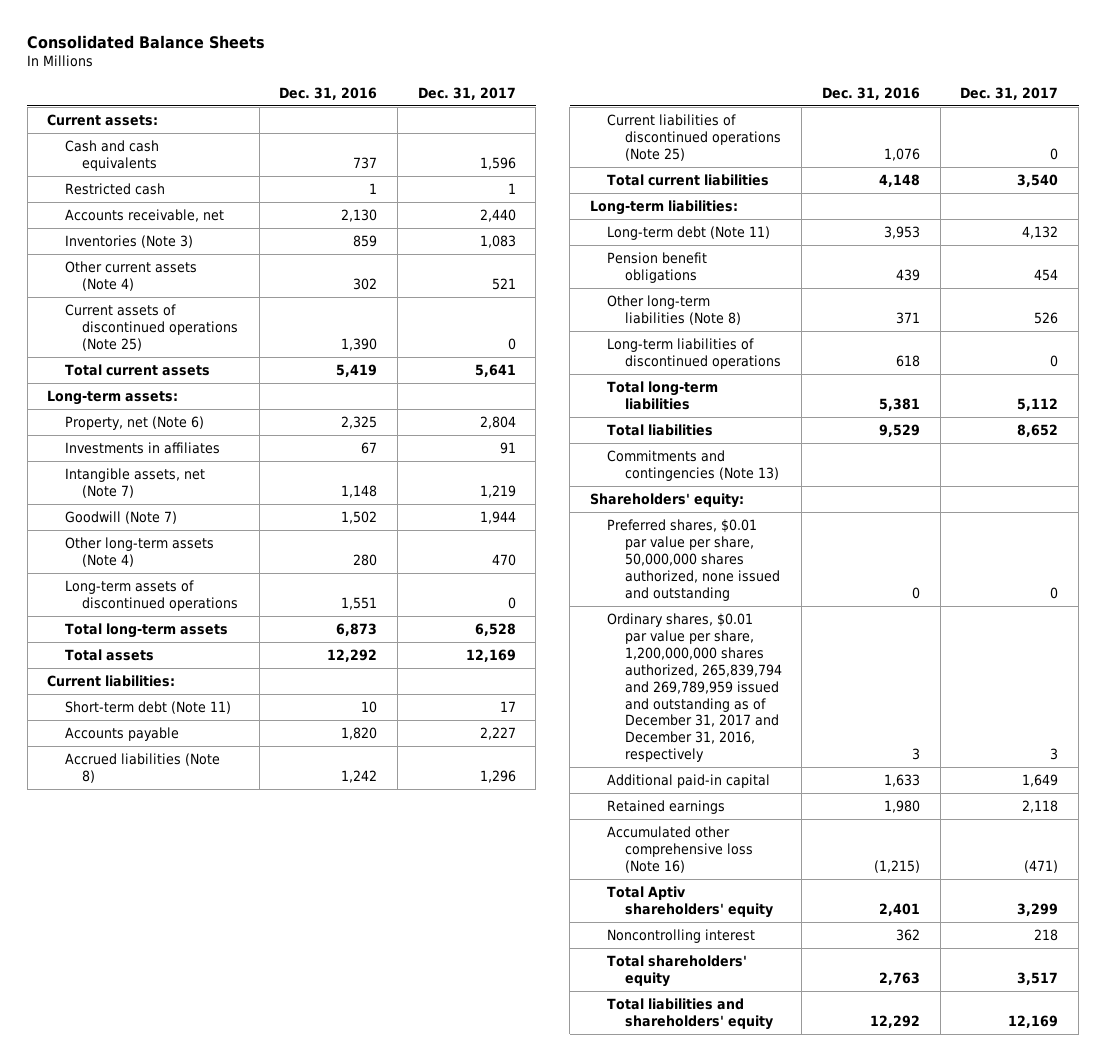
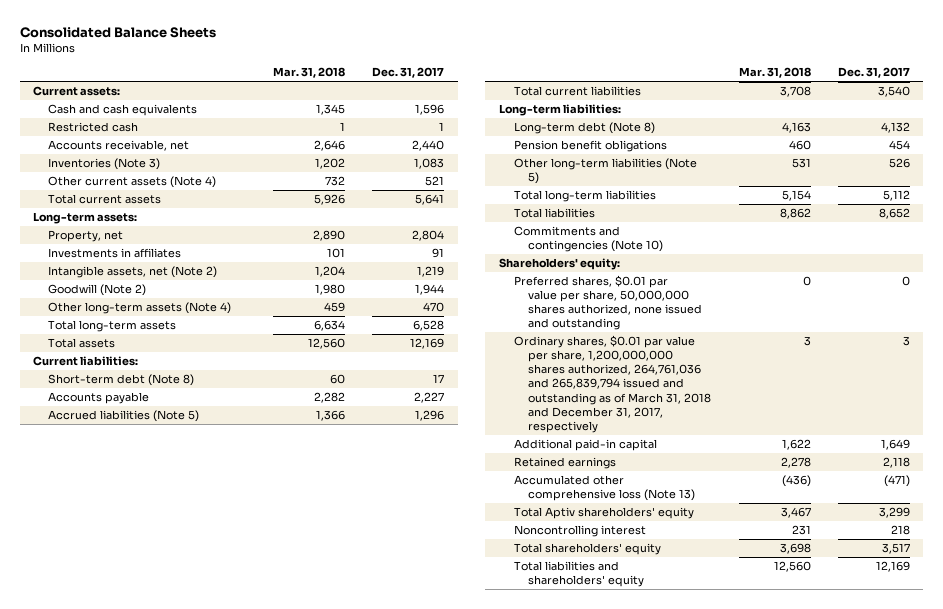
- | Dec. 31, 2016 | Dec. 31, 2017
+ | Mar. 31, 2018 | Dec. 31, 2017
- Current assets of discontinued operations (Note 25) | 1,390 | 0
- Property, net (Note 6) | 2,325 | 2,804
+ Property, net | 2,890 | 2,804
- Intangible assets, net (Note 7) | 1,148 | 1,219
- Goodwill (Note 7) | 1,502 | 1,944
+ Intangible assets, net (Note 2) | 1,204 | 1,219
+ Goodwill (Note 2) | 1,980 | 1,944
- Long-term assets of discontinued operations | 1,551 | 0
- Short-term debt (Note 11) | 10 | 17
+ Short-term debt (Note 8) | 60 | 17
- Accrued liabilities (Note 8) | 1,242 | 1,296
- Current liabilities of discontinued operations (Note 25) | 1,076 | 0
+ Accrued liabilities (Note 5) | 1,366 | 1,296
- Long-term debt (Note 11) | 3,953 | 4,132
+ Long-term debt (Note 8) | 4,163 | 4,132
- Other long-term liabilities (Note 8) | 371 | 526
- Long-term liabilities of discontinued operations | 618 | 0
+ Other long-term liabilities (Note 5) | 531 | 526
- Commitments and contingencies (Note 13)
+ Commitments and contingencies (Note 10)
- Ordinary shares, $0.01 par value per share, 1,200,000,000 shares authorized, 265,839,794 and 269,789,959 issued and outstanding as of December 31, 2017 and December 31, 2016, respectively | 3 | 3
+ Ordinary shares, $0.01 par value per share, 1,200,000,000 shares authorized, 264,761,036 and 265,839,794 issued and outstanding as of March 31, 2018 and December 31, 2017, respectively | 3 | 3
- Accumulated other comprehensive loss (Note 16) | (1,215) | (471)
+ Accumulated other comprehensive loss (Note 13) | (436) | (471)

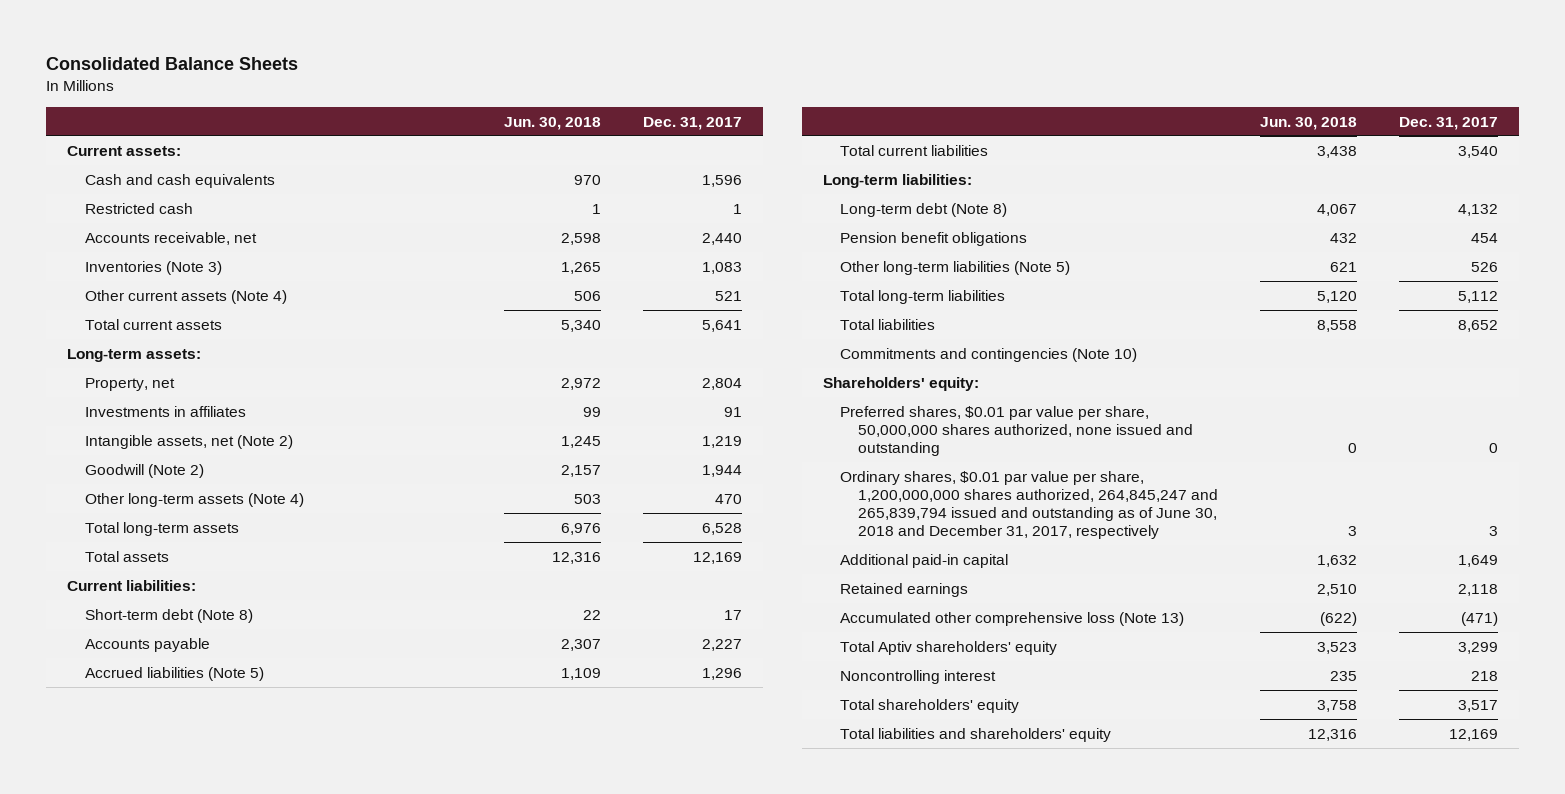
- | Mar. 31, 2018 | Dec. 31, 2017
+ | Jun. 30, 2018 | Dec. 31, 2017
- Ordinary shares, $0.01 par value per share, 1,200,000,000 shares authorized, 264,761,036 and 265,839,794 issued and outstanding as of March 31, 2018 and December 31, 2017, respectively | 3 | 3
+ Ordinary shares, $0.01 par value per share, 1,200,000,000 shares authorized, 264,845,247 and 265,839,794 issued and outstanding as of June 30, 2018 and December 31, 2017, respectively | 3 | 3

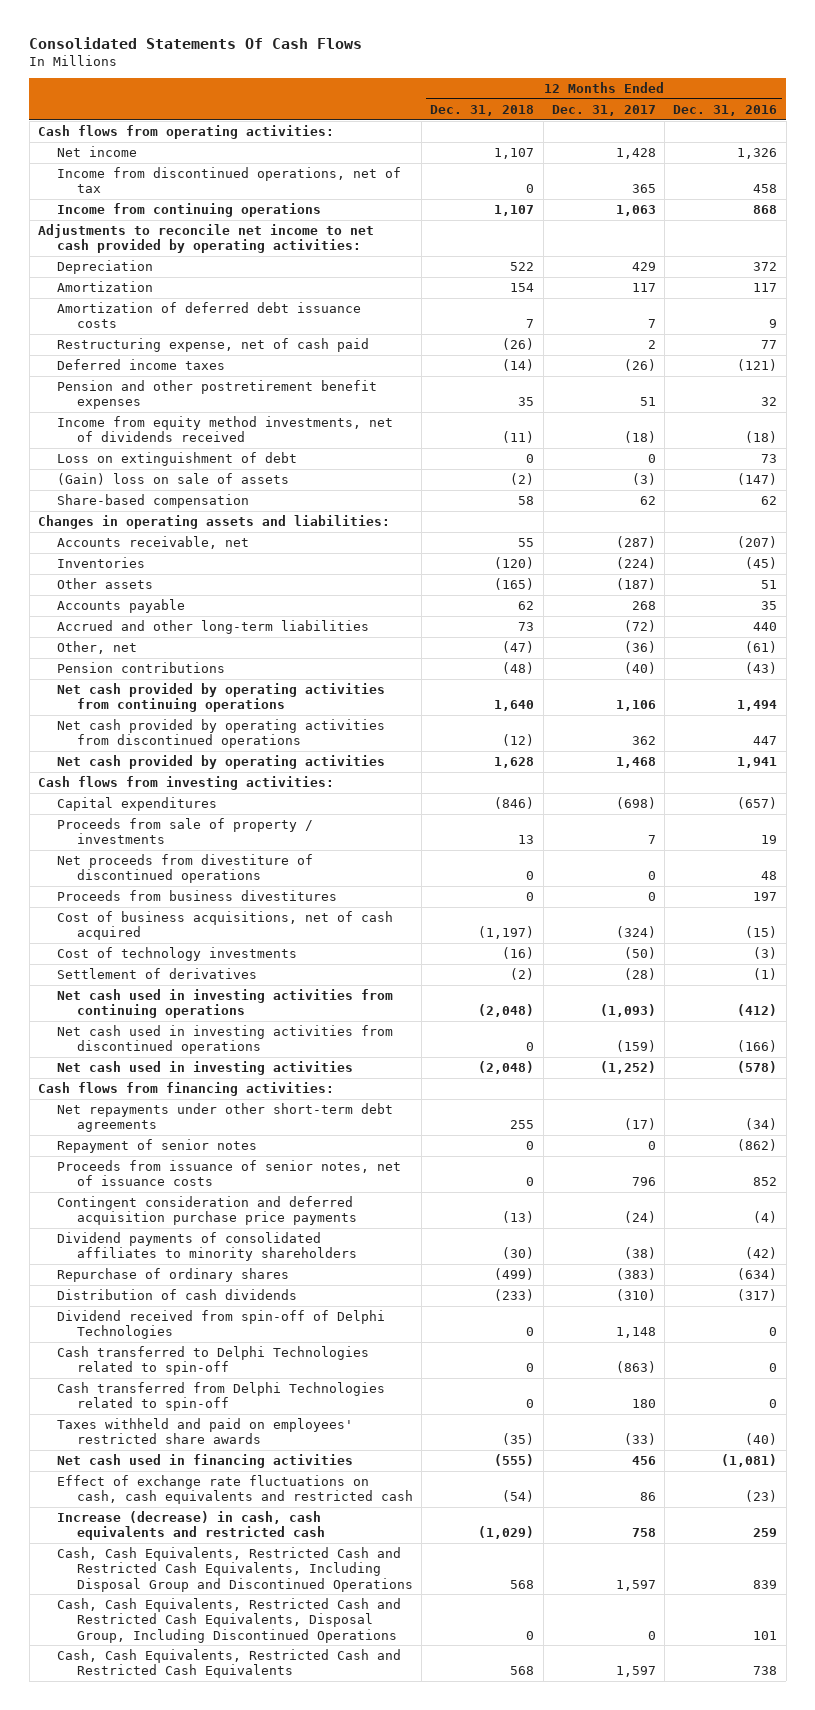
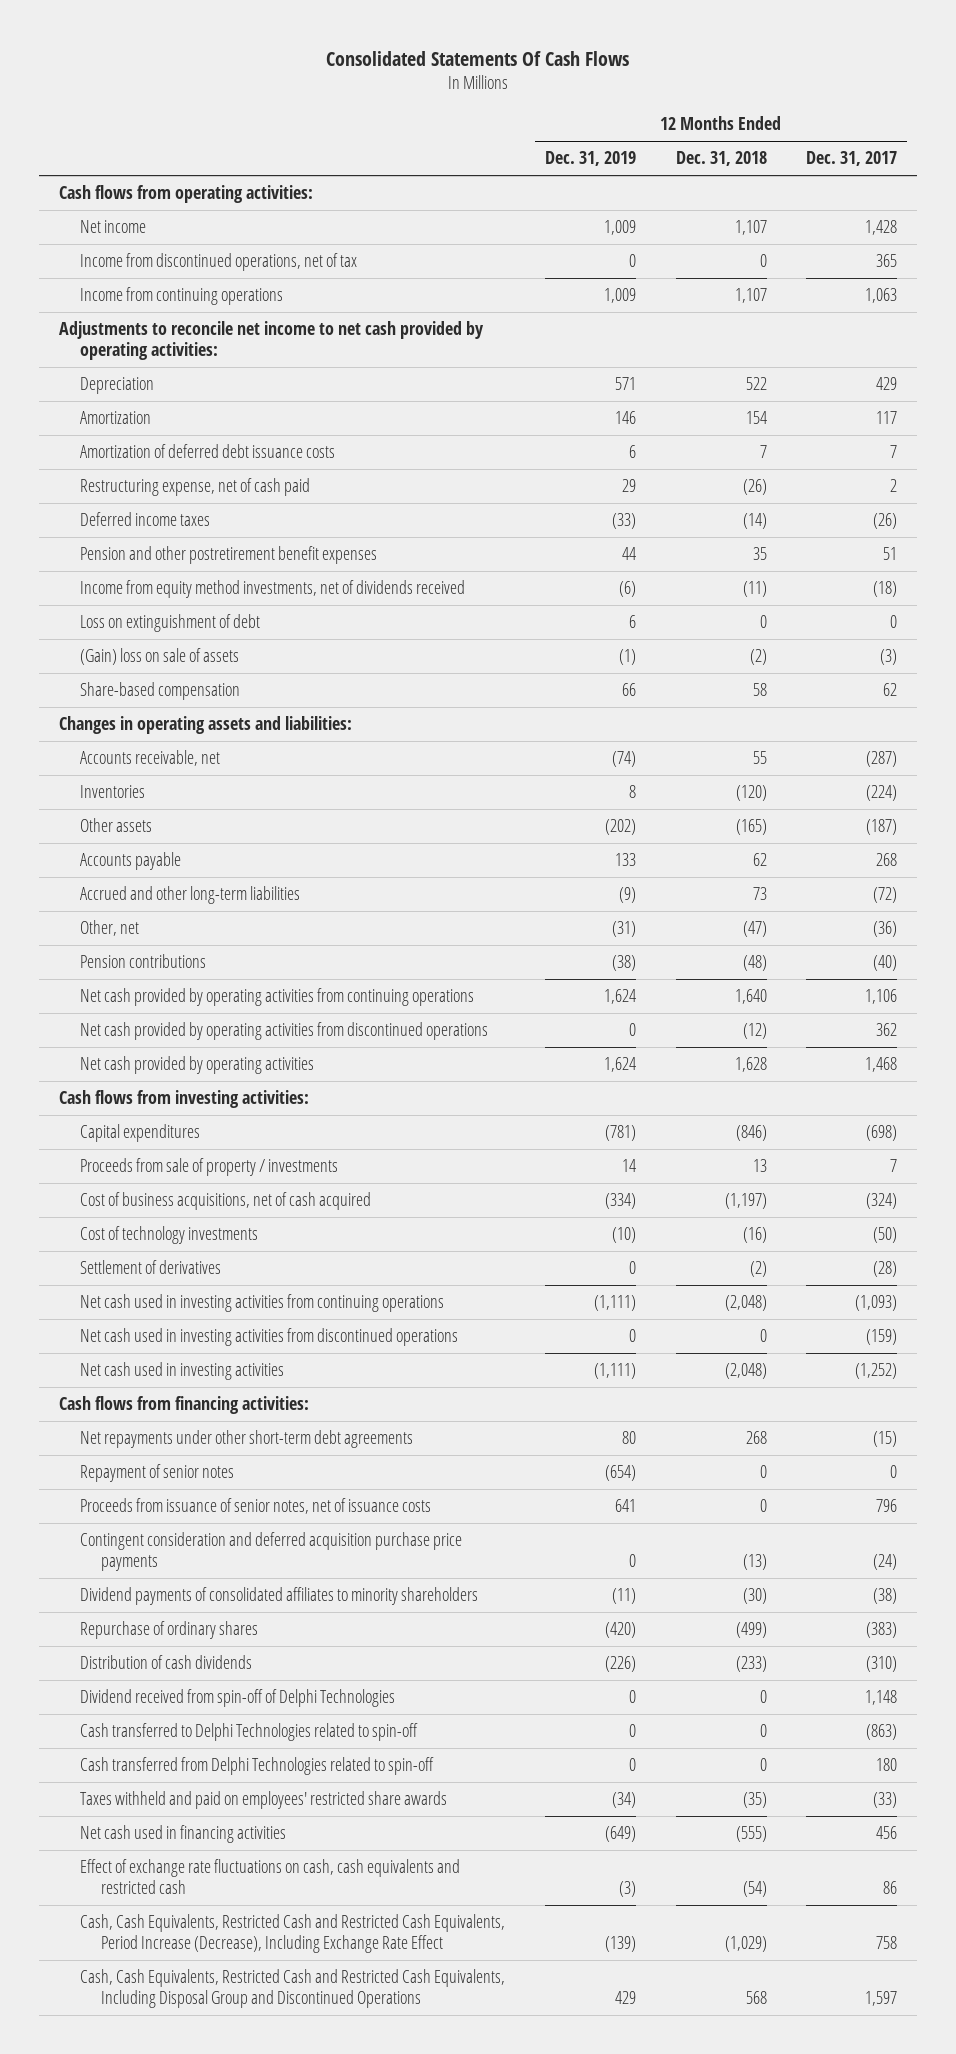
- | 12 Months Ended Dec. 31, 2018 | 12 Months Ended Dec. 31, 2017 | 12 Months Ended Dec. 31, 2016
+ | 12 Months Ended Dec. 31, 2019 | 12 Months Ended Dec. 31, 2018 | 12 Months Ended Dec. 31, 2017
- Net proceeds from divestiture of discontinued operations | 0 | 0 | 48
- Proceeds from business divestitures | 0 | 0 | 197
- Net repayments under other short-term debt agreements | 255 | (17) | (34)
+ Net repayments under other short-term debt agreements | 80 | 268 | (15)
- Increase (decrease) in cash, cash equivalents and restricted cash | (1,029) | 758 | 259
+ Cash, Cash Equivalents, Restricted Cash and Restricted Cash Equivalents, Period Increase (Decrease), Including Exchange Rate Effect | (139) | (1,029) | 758
- Cash, Cash Equivalents, Restricted Cash and Restricted Cash Equivalents, Disposal Group, Including Discontinued Operations | 0 | 0 | 101
- Cash, Cash Equivalents, Restricted Cash and Restricted Cash Equivalents | 568 | 1,597 | 738

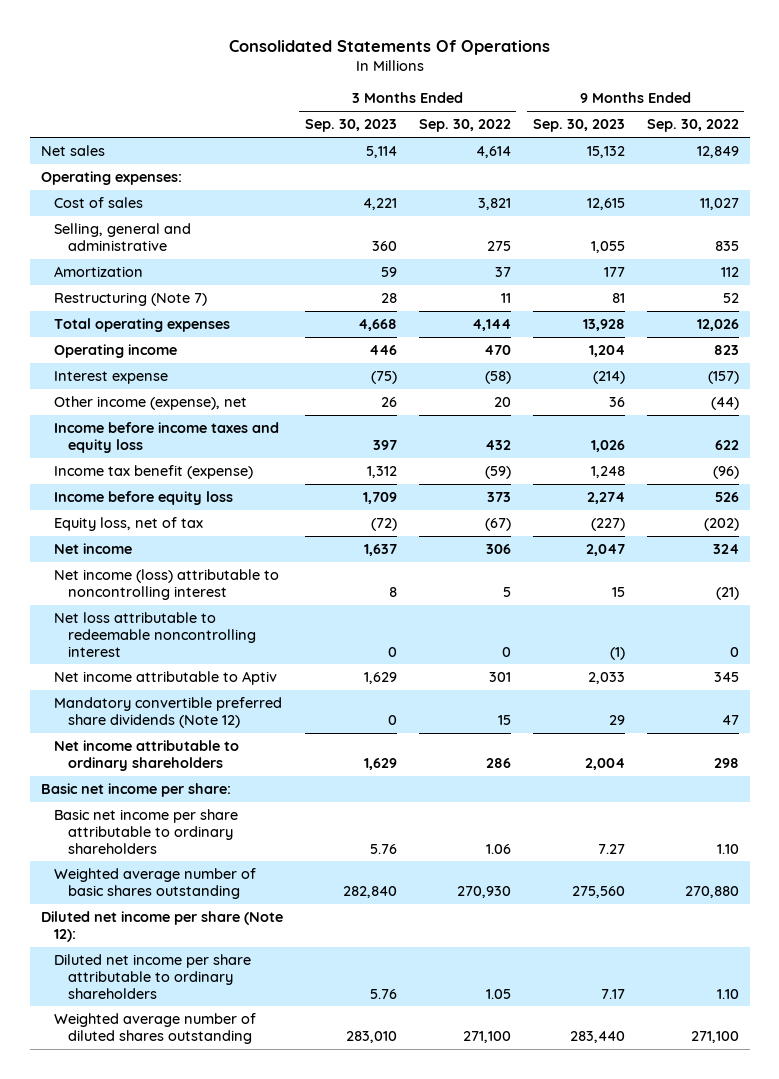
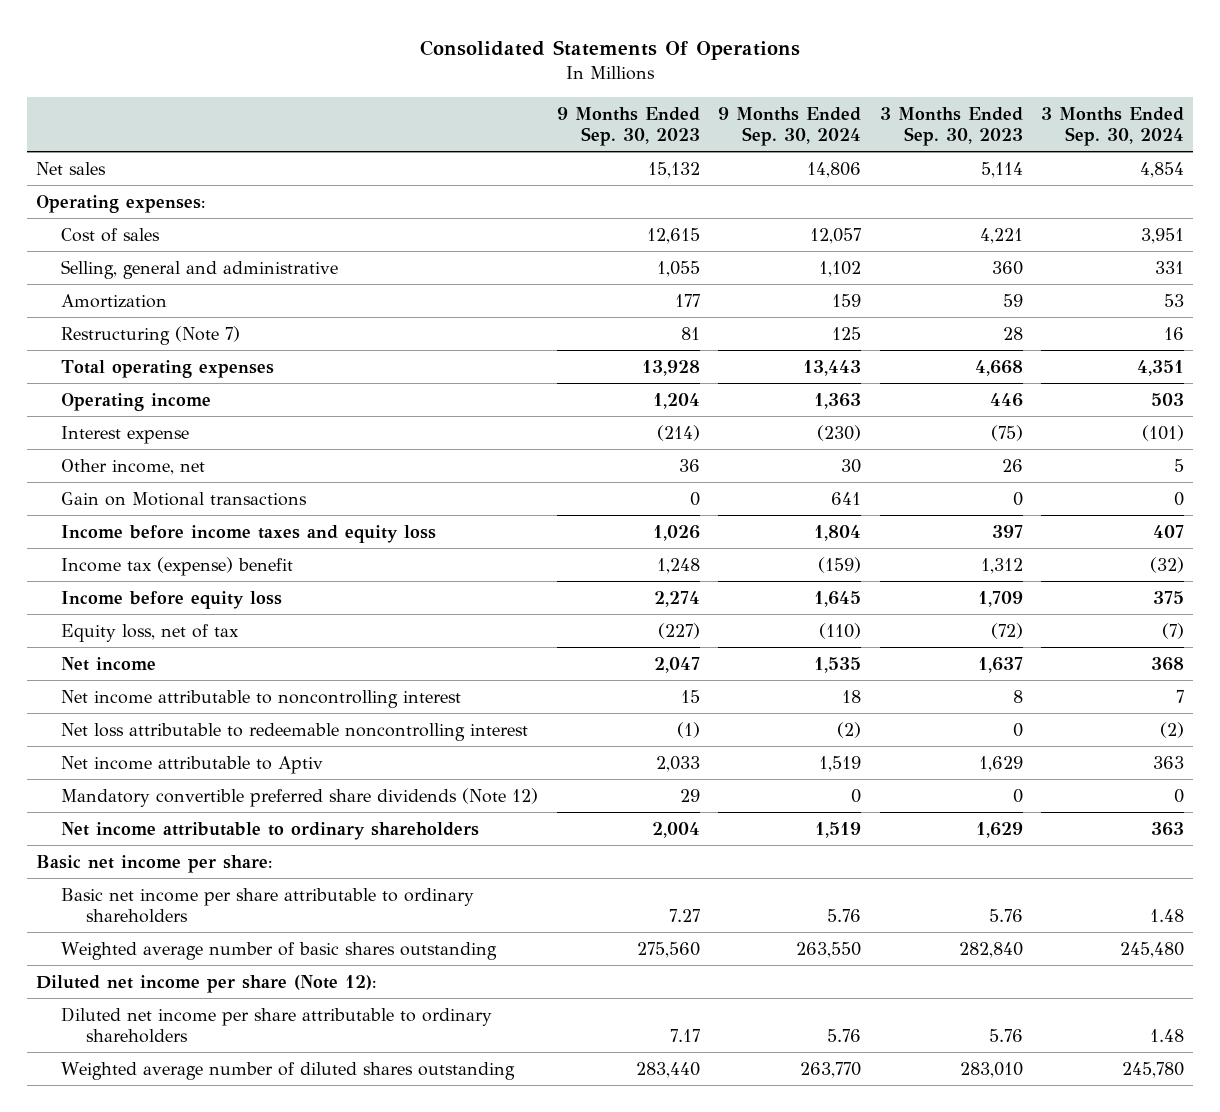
- | 3 Months Ended Sep. 30, 2023 | 3 Months Ended Sep. 30, 2022 | 9 Months Ended Sep. 30, 2023 | 9 Months Ended Sep. 30, 2022
+ | 9 Months Ended Sep. 30, 2023 | 9 Months Ended Sep. 30, 2024 | 3 Months Ended Sep. 30, 2023 | 3 Months Ended Sep. 30, 2024
- Other income (expense), net | 26 | 20 | 36 | (44)
+ Other income, net | 36 | 30 | 26 | 5
+ Gain on Motional transactions | 0 | 641 | 0 | 0
- Income tax benefit (expense) | 1,312 | (59) | 1,248 | (96)
+ Income tax (expense) benefit | 1,248 | (159) | 1,312 | (32)
- Net income (loss) attributable to noncontrolling interest | 8 | 5 | 15 | (21)
+ Net income attributable to noncontrolling interest | 15 | 18 | 8 | 7

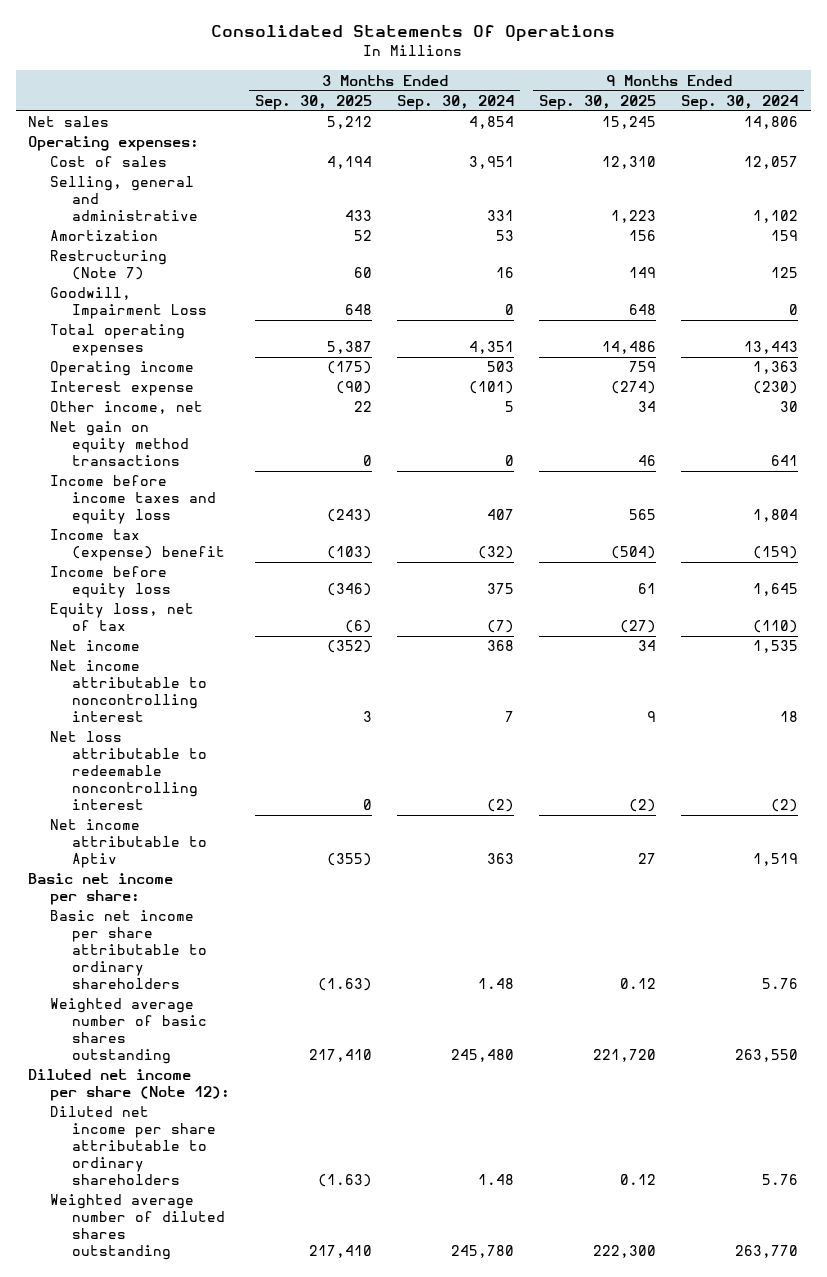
- | 9 Months Ended Sep. 30, 2023 | 9 Months Ended Sep. 30, 2024 | 3 Months Ended Sep. 30, 2023 | 3 Months Ended Sep. 30, 2024
+ | 3 Months Ended Sep. 30, 2025 | 3 Months Ended Sep. 30, 2024 | 9 Months Ended Sep. 30, 2025 | 9 Months Ended Sep. 30, 2024
+ Goodwill, Impairment Loss | 648 | 0 | 648 | 0
- Gain on Motional transactions | 0 | 641 | 0 | 0
+ Net gain on equity method transactions | 0 | 0 | 46 | 641
- Mandatory convertible preferred share dividends (Note 12) | 29 | 0 | 0 | 0
- Net income attributable to ordinary shareholders | 2,004 | 1,519 | 1,629 | 363

